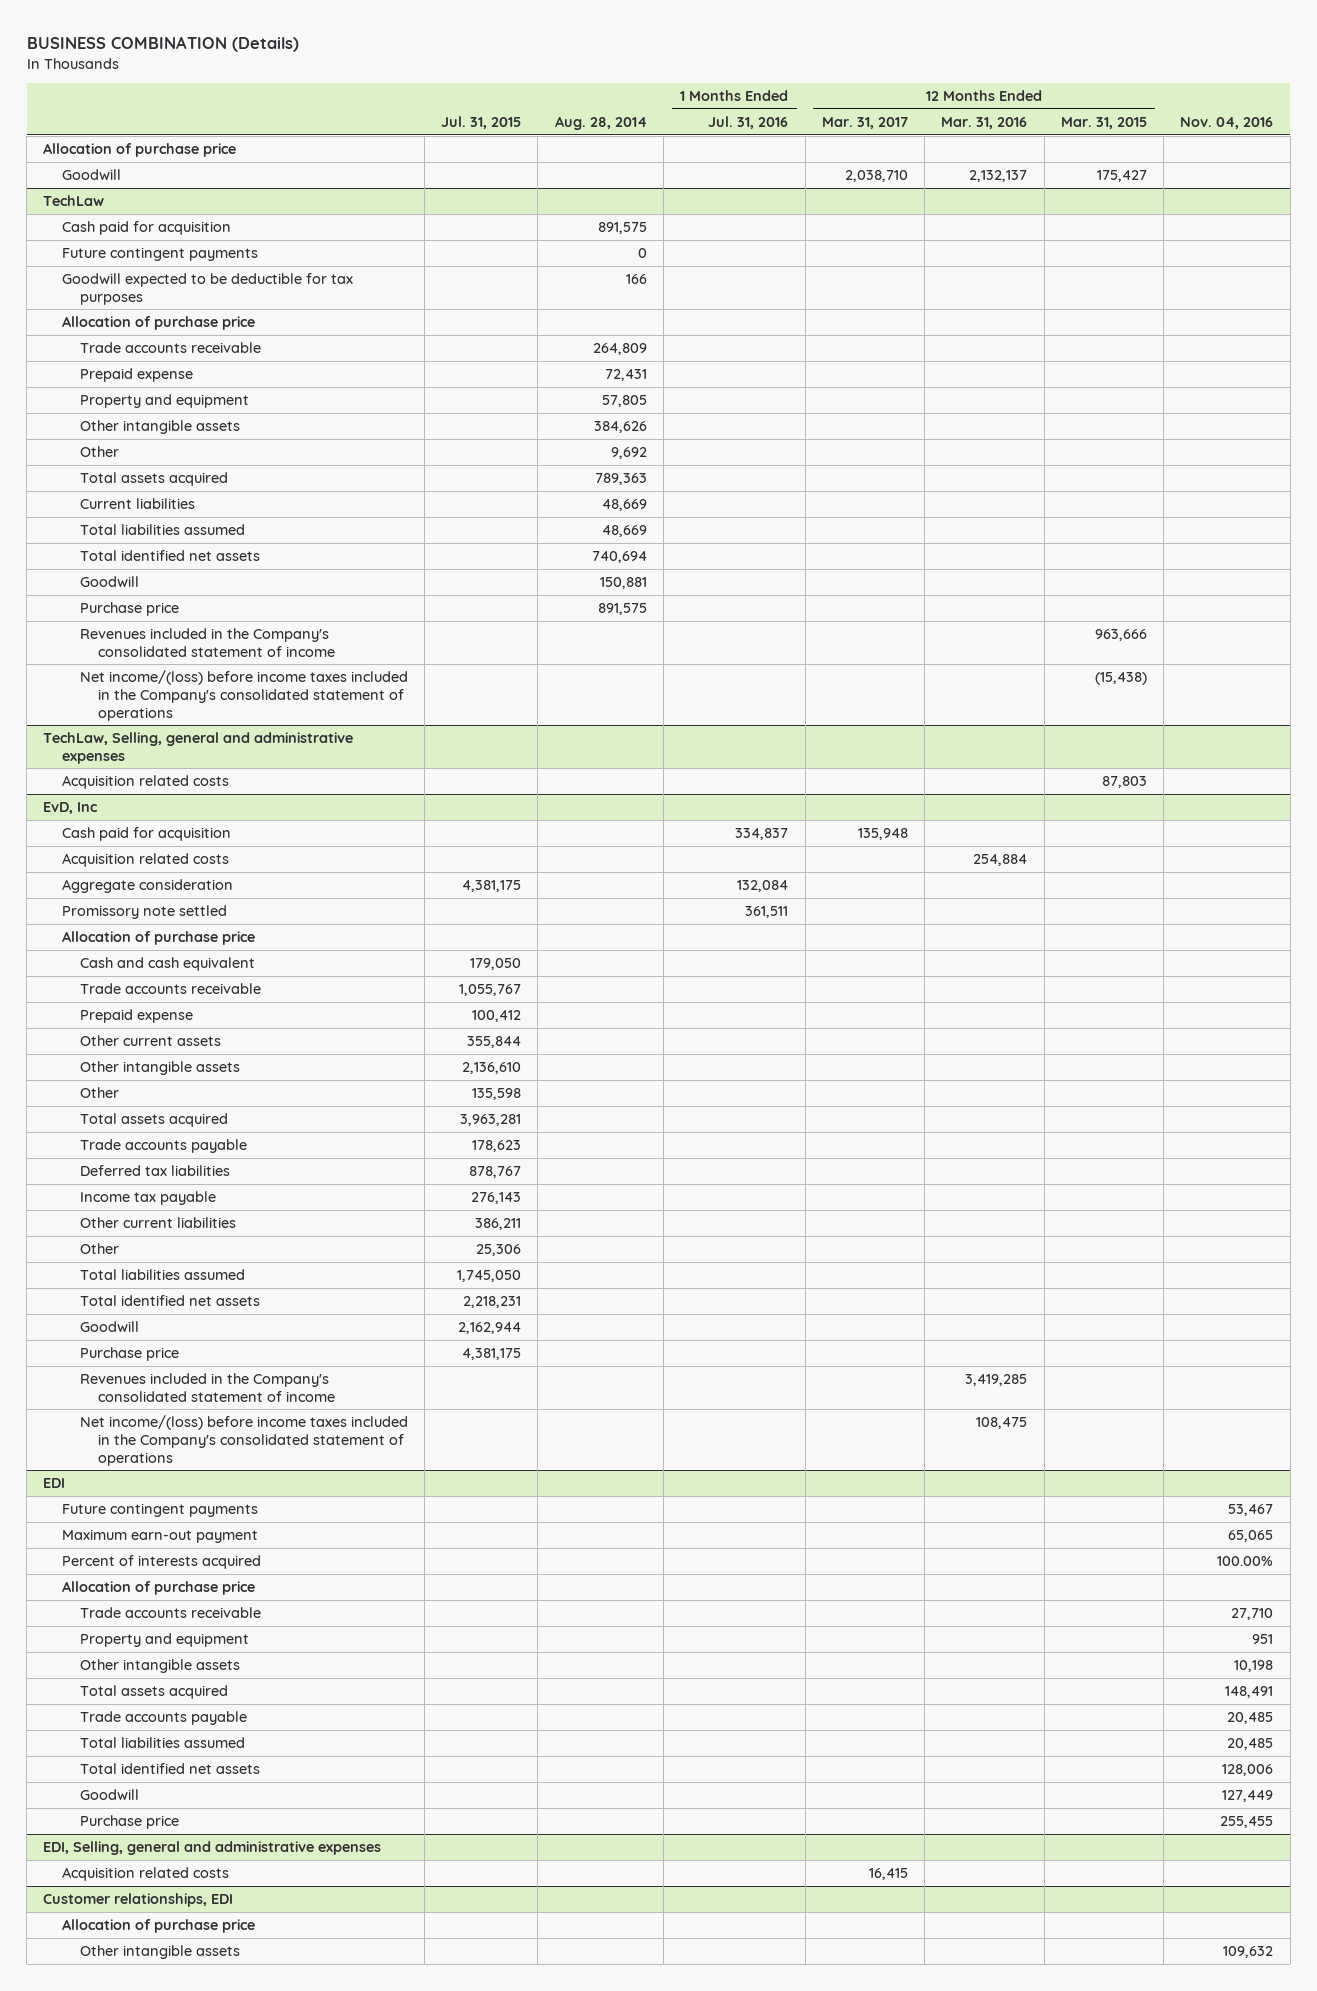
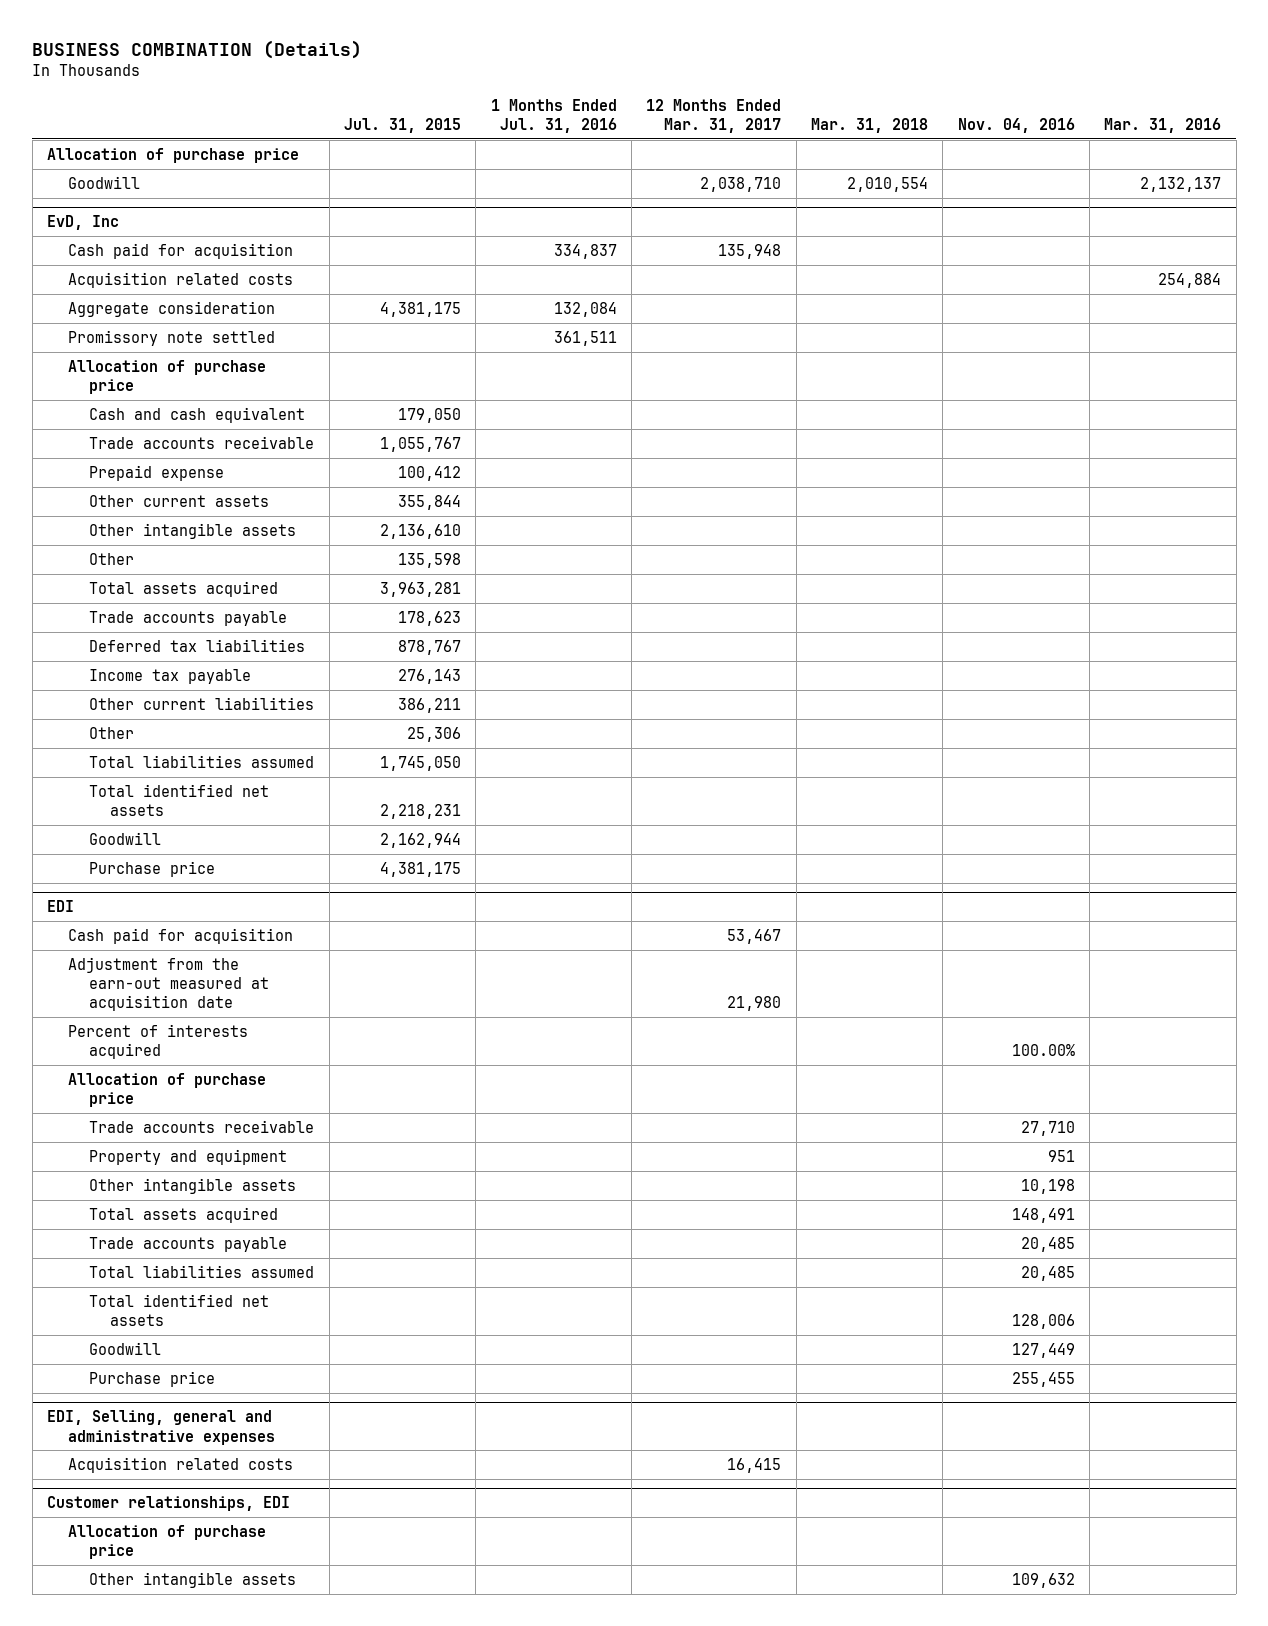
- | Jul. 31, 2015 | Aug. 28, 2014 | 1 Months Ended Jul. 31, 2016 | 12 Months Ended Mar. 31, 2017 | 12 Months Ended Mar. 31, 2016 | 12 Months Ended Mar. 31, 2015 | Nov. 04, 2016
+ | Jul. 31, 2015 | 1 Months Ended Jul. 31, 2016 | 12 Months Ended Mar. 31, 2017 | Mar. 31, 2018 | Nov. 04, 2016 | Mar. 31, 2016
- TechLaw
- Cash paid for acquisition | | 891,575 | | | | |
- Future contingent payments | | 0 | | | | |
- Goodwill expected to be deductible for tax purposes | | 166 | | | | |
- Allocation of purchase price
- Trade accounts receivable | | 264,809 | | | | |
- Prepaid expense | | 72,431 | | | | |
- Property and equipment | | 57,805 | | | | |
- Other intangible assets | | 384,626 | | | | |
- Other | | 9,692 | | | | |
- Total assets acquired | | 789,363 | | | | |
- Current liabilities | | 48,669 | | | | |
- Total liabilities assumed | | 48,669 | | | | |
- Total identified net assets | | 740,694 | | | | |
- Goodwill | | 150,881 | | | | |
- Purchase price | | 891,575 | | | | |
- Revenues included in the Company's consolidated statement of income | | | | | | 963,666 |
- Net income/(loss) before income taxes included in the Company's consolidated statement of operations | | | | | | (15,438) |
- TechLaw, Selling, general and administrative expenses
- Acquisition related costs | | | | | | 87,803 |
@ EvD, Inc
- Revenues included in the Company's consolidated statement of income | | | | | 3,419,285 | |
- Net income/(loss) before income taxes included in the Company's consolidated statement of operations | | | | | 108,475 | |
@ EDI
- Future contingent payments | | | | | | | 53,467
- Maximum earn-out payment | | | | | | | 65,065
+ Cash paid for acquisition | | | 53,467 | | |
+ Adjustment from the earn-out measured at acquisition date | | | 21,980 | | |

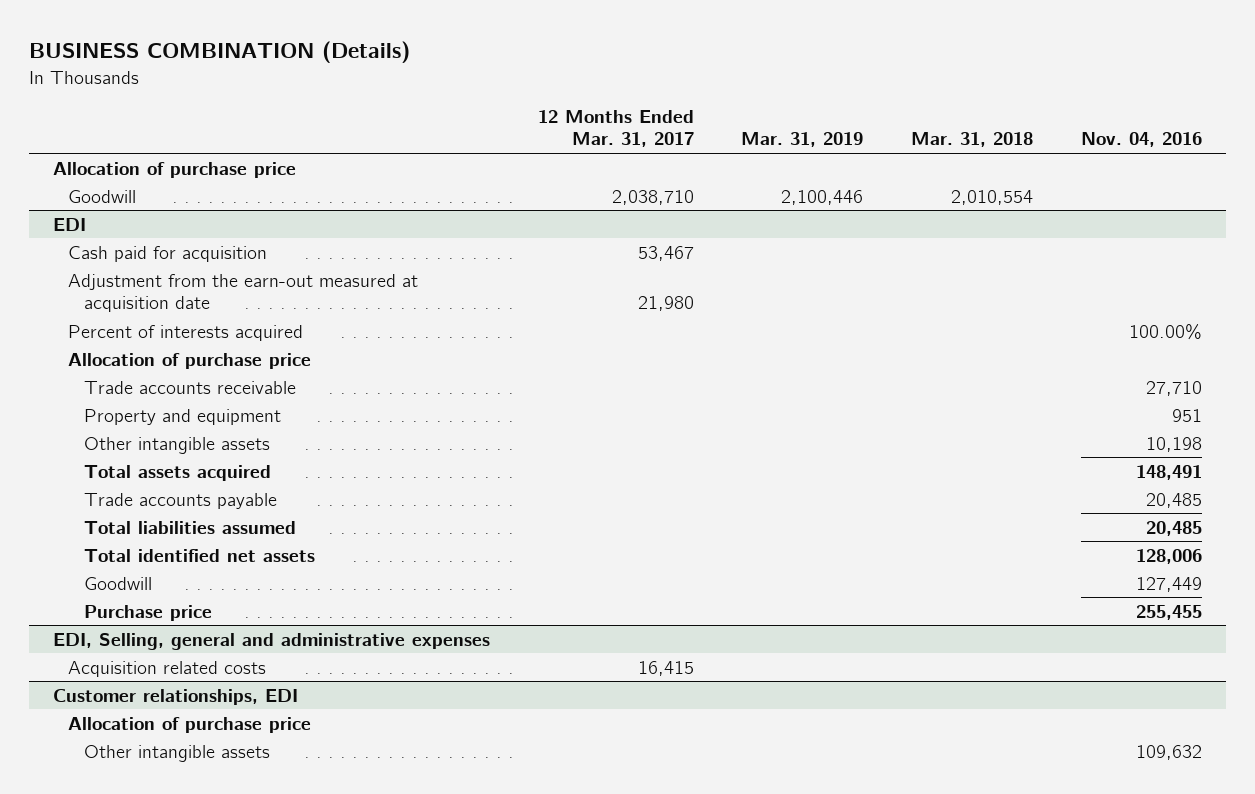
- | Jul. 31, 2015 | 1 Months Ended Jul. 31, 2016 | 12 Months Ended Mar. 31, 2017 | Mar. 31, 2018 | Nov. 04, 2016 | Mar. 31, 2016
+ | 12 Months Ended Mar. 31, 2017 | Mar. 31, 2019 | Mar. 31, 2018 | Nov. 04, 2016
- EvD, Inc
- Cash paid for acquisition | | 334,837 | 135,948 | | |
- Acquisition related costs | | | | | | 254,884
- Aggregate consideration | 4,381,175 | 132,084 | | | |
- Promissory note settled | | 361,511 | | | |
- Allocation of purchase price
- Cash and cash equivalent | 179,050 | | | | |
- Trade accounts receivable | 1,055,767 | | | | |
- Prepaid expense | 100,412 | | | | |
- Other current assets | 355,844 | | | | |
- Other intangible assets | 2,136,610 | | | | |
- Other | 135,598 | | | | |
- Total assets acquired | 3,963,281 | | | | |
- Trade accounts payable | 178,623 | | | | |
- Deferred tax liabilities | 878,767 | | | | |
- Income tax payable | 276,143 | | | | |
- Other current liabilities | 386,211 | | | | |
- Other | 25,306 | | | | |
- Total liabilities assumed | 1,745,050 | | | | |
- Total identified net assets | 2,218,231 | | | | |
- Goodwill | 2,162,944 | | | | |
- Purchase price | 4,381,175 | | | | |

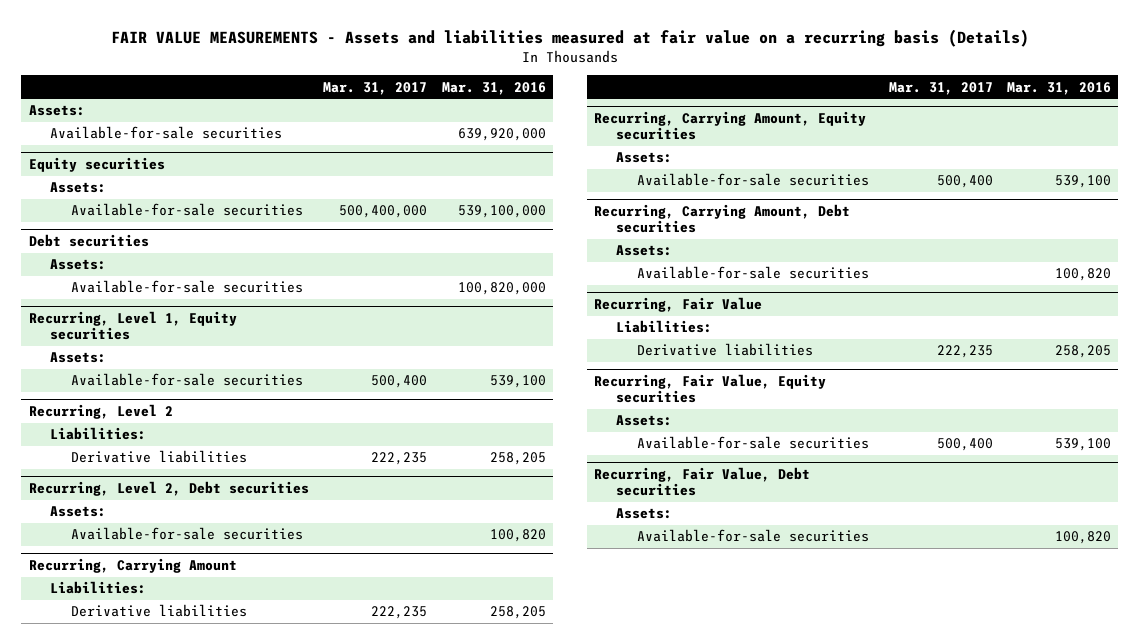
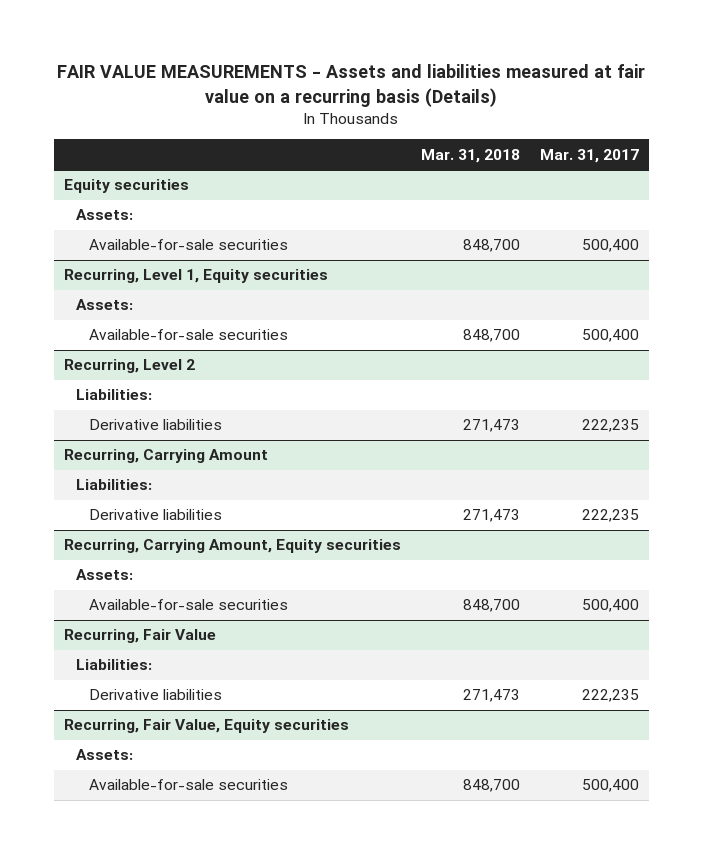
- | Mar. 31, 2017 | Mar. 31, 2016
+ | Mar. 31, 2018 | Mar. 31, 2017
- Assets:
- Available-for-sale securities | | 639,920,000
@ Equity securities
- Available-for-sale securities | 500,400,000 | 539,100,000
- Debt securities
- Assets:
- Available-for-sale securities | | 100,820,000
@ Equity securities
+ Available-for-sale securities | 848,700 | 500,400
- Recurring, Level 2, Debt securities
- Assets:
- Available-for-sale securities | | 100,820
- Recurring, Carrying Amount, Debt securities
- Assets:
- Available-for-sale securities | | 100,820
- Recurring, Fair Value, Debt securities
- Assets:
- Available-for-sale securities | | 100,820

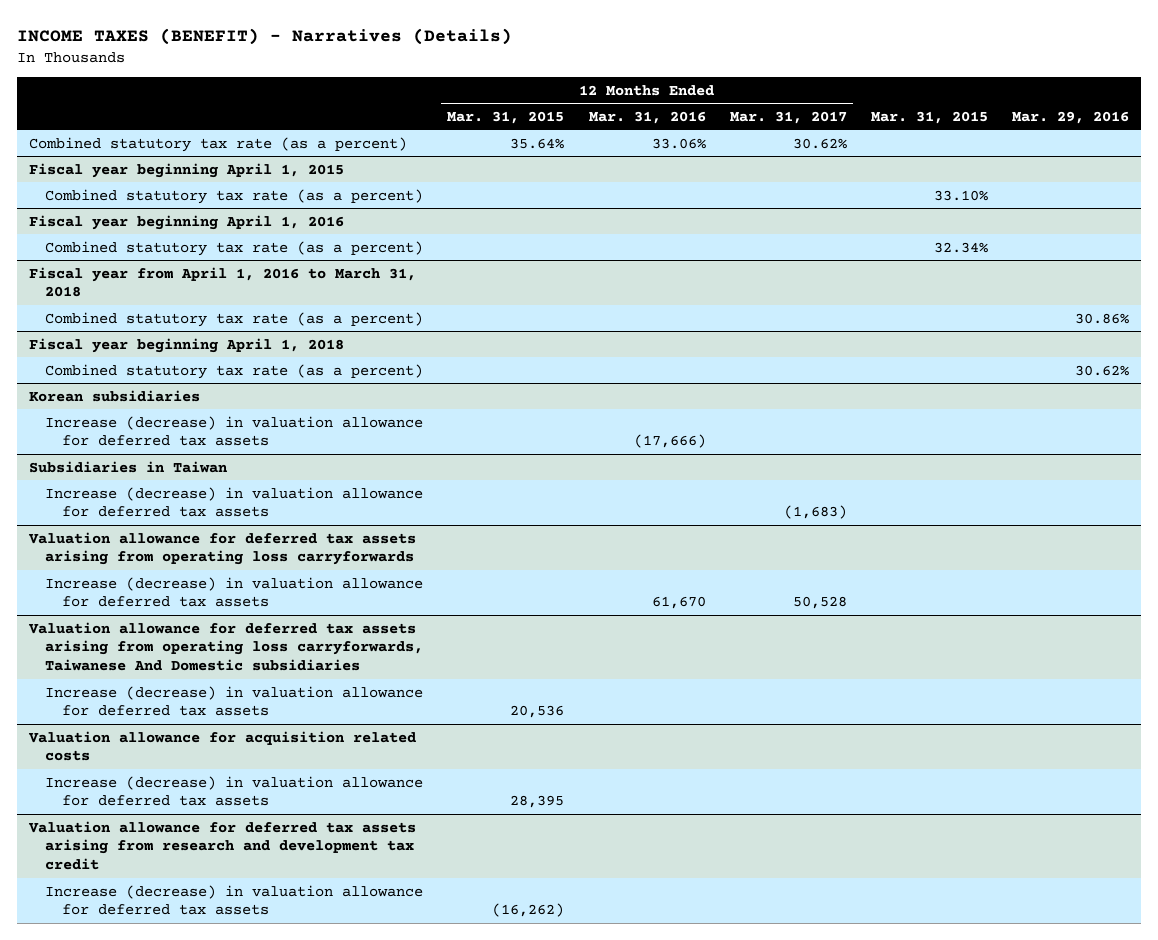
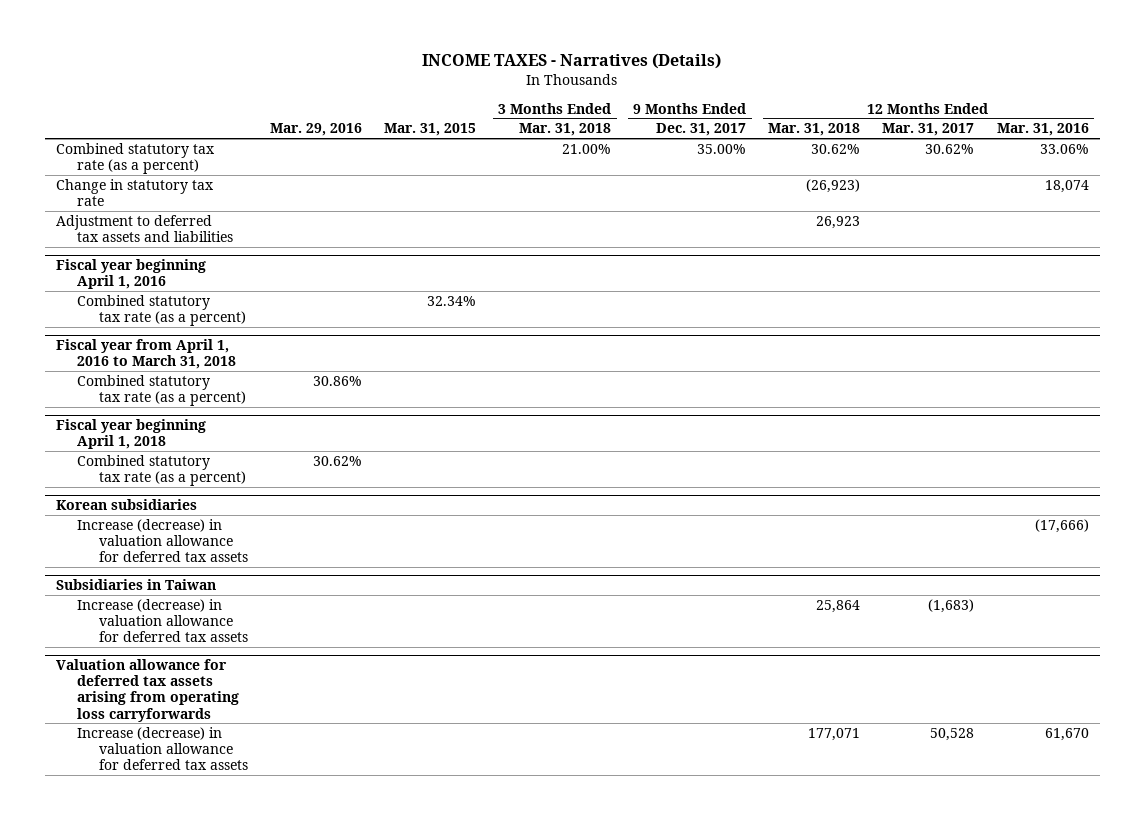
- INCOME TAXES (BENEFIT) - Narratives (Details)
+ INCOME TAXES - Narratives (Details)
- | 12 Months Ended Mar. 31, 2015 | 12 Months Ended Mar. 31, 2016 | 12 Months Ended Mar. 31, 2017 | Mar. 31, 2015 | Mar. 29, 2016
+ | Mar. 29, 2016 | Mar. 31, 2015 | 3 Months Ended Mar. 31, 2018 | 9 Months Ended Dec. 31, 2017 | 12 Months Ended Mar. 31, 2018 | 12 Months Ended Mar. 31, 2017 | 12 Months Ended Mar. 31, 2016
- Fiscal year beginning April 1, 2015
- Combined statutory tax rate (as a percent) | | | | 33.10% |
+ Change in statutory tax rate | | | | | (26,923) | | 18,074
+ Adjustment to deferred tax assets and liabilities | | | | | 26,923 | |
- Valuation allowance for deferred tax assets arising from operating loss carryforwards, Taiwanese And Domestic subsidiaries
- Increase (decrease) in valuation allowance for deferred tax assets | 20,536 | | | |
- Valuation allowance for acquisition related costs
- Increase (decrease) in valuation allowance for deferred tax assets | 28,395 | | | |
- Valuation allowance for deferred tax assets arising from research and development tax credit
- Increase (decrease) in valuation allowance for deferred tax assets | (16,262) | | | |

